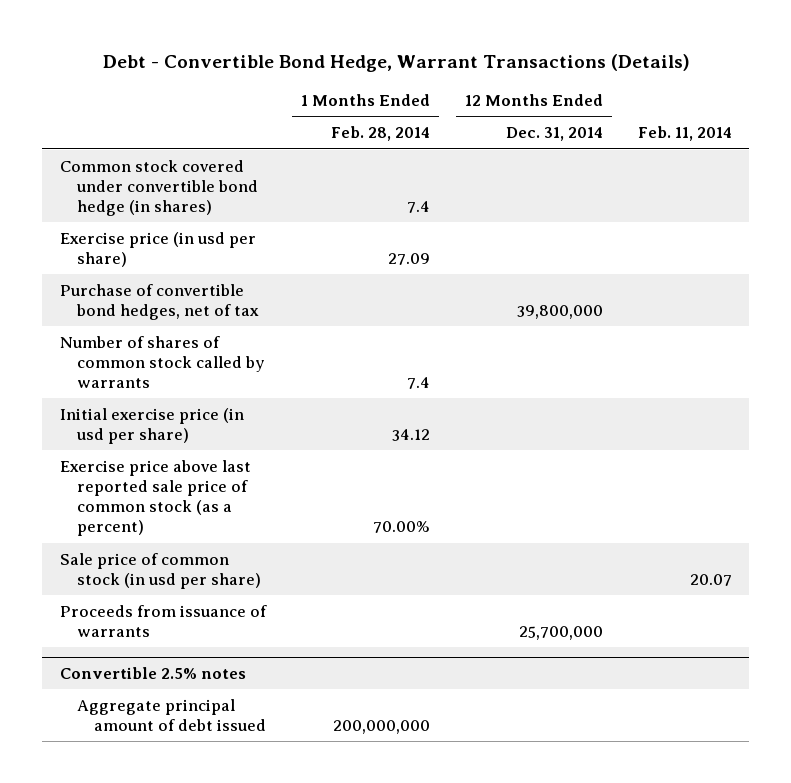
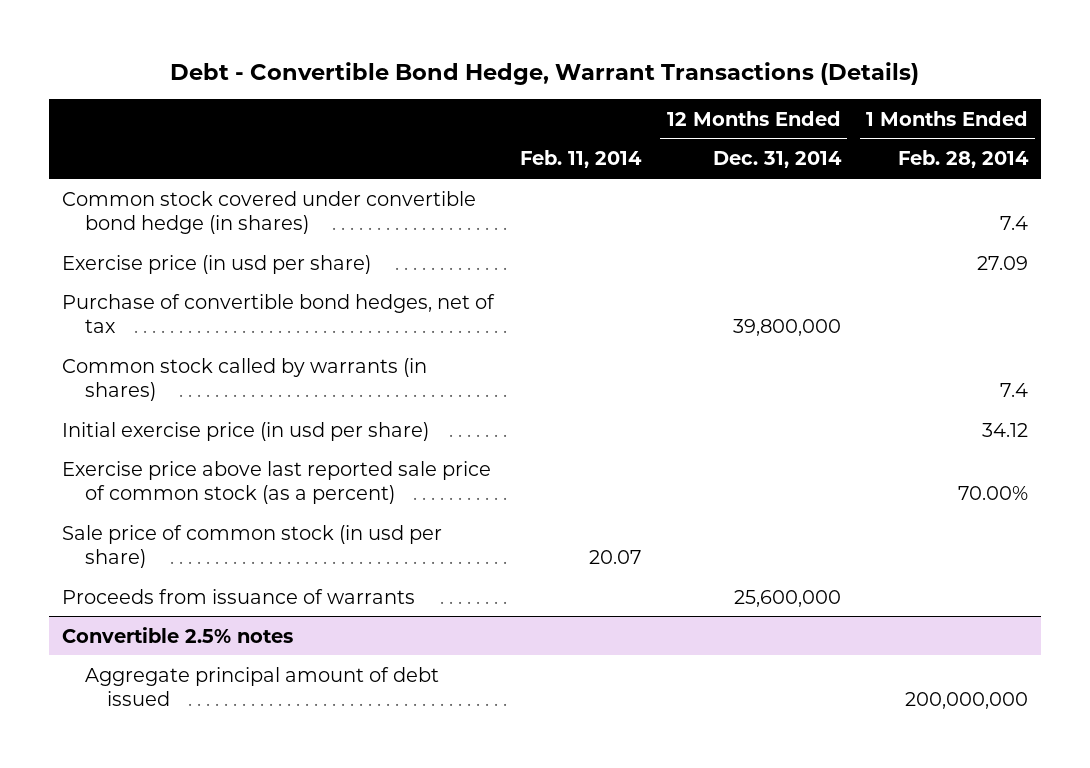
- | 1 Months Ended Feb. 28, 2014 | 12 Months Ended Dec. 31, 2014 | Feb. 11, 2014
+ | Feb. 11, 2014 | 12 Months Ended Dec. 31, 2014 | 1 Months Ended Feb. 28, 2014
- Number of shares of common stock called by warrants | 7.4 | |
+ Common stock called by warrants (in shares) | | | 7.4
- Proceeds from issuance of warrants | | 25,700,000 |
+ Proceeds from issuance of warrants | | 25,600,000 |

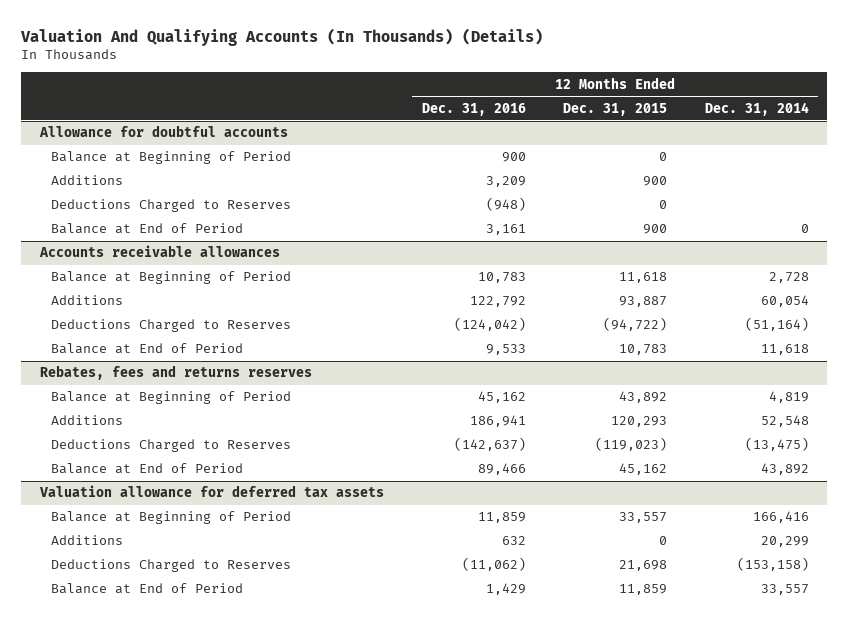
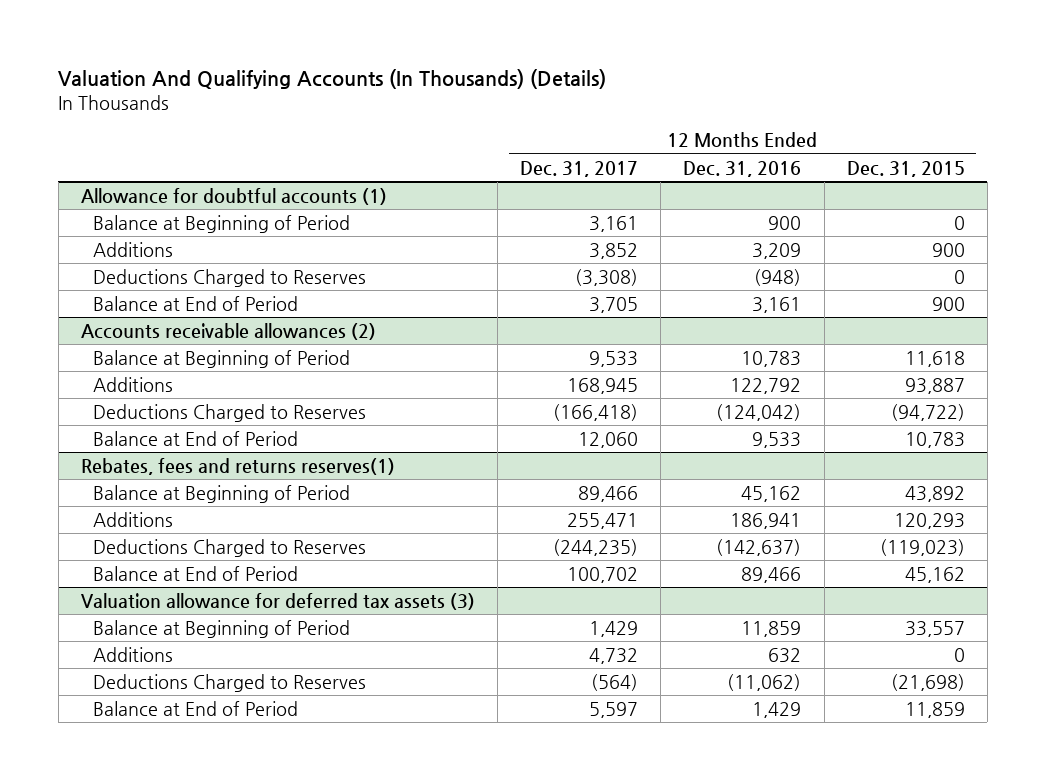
- | 12 Months Ended Dec. 31, 2016 | 12 Months Ended Dec. 31, 2015 | 12 Months Ended Dec. 31, 2014
+ | 12 Months Ended Dec. 31, 2017 | 12 Months Ended Dec. 31, 2016 | 12 Months Ended Dec. 31, 2015
- Allowance for doubtful accounts
+ Allowance for doubtful accounts (1)
- Accounts receivable allowances
+ Accounts receivable allowances (2)
- Rebates, fees and returns reserves
+ Rebates, fees and returns reserves(1)
- Valuation allowance for deferred tax assets
+ Valuation allowance for deferred tax assets (3)
- Deductions Charged to Reserves | (11,062) | 21,698 | (153,158)
+ Deductions Charged to Reserves | (564) | (11,062) | (21,698)

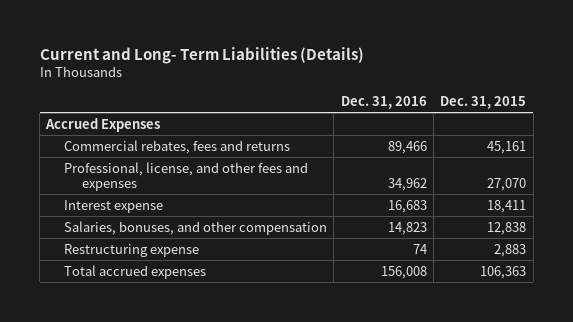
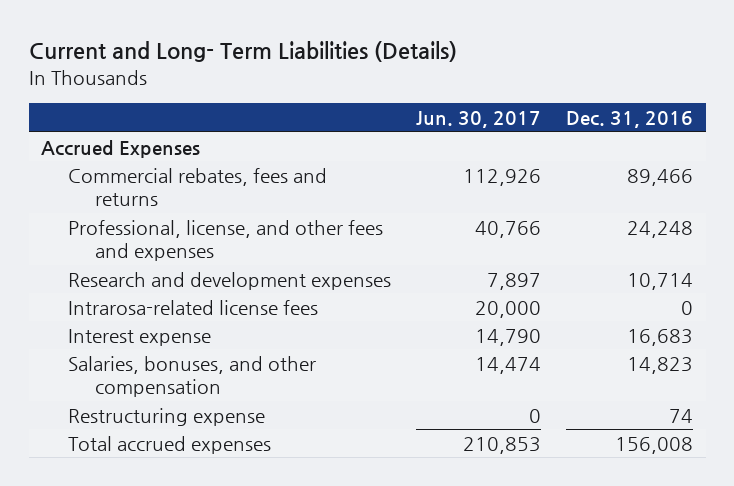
- | Dec. 31, 2016 | Dec. 31, 2015
+ | Jun. 30, 2017 | Dec. 31, 2016
- Professional, license, and other fees and expenses | 34,962 | 27,070
+ Professional, license, and other fees and expenses | 40,766 | 24,248
+ Research and development expenses | 7,897 | 10,714
+ Intrarosa-related license fees | 20,000 | 0

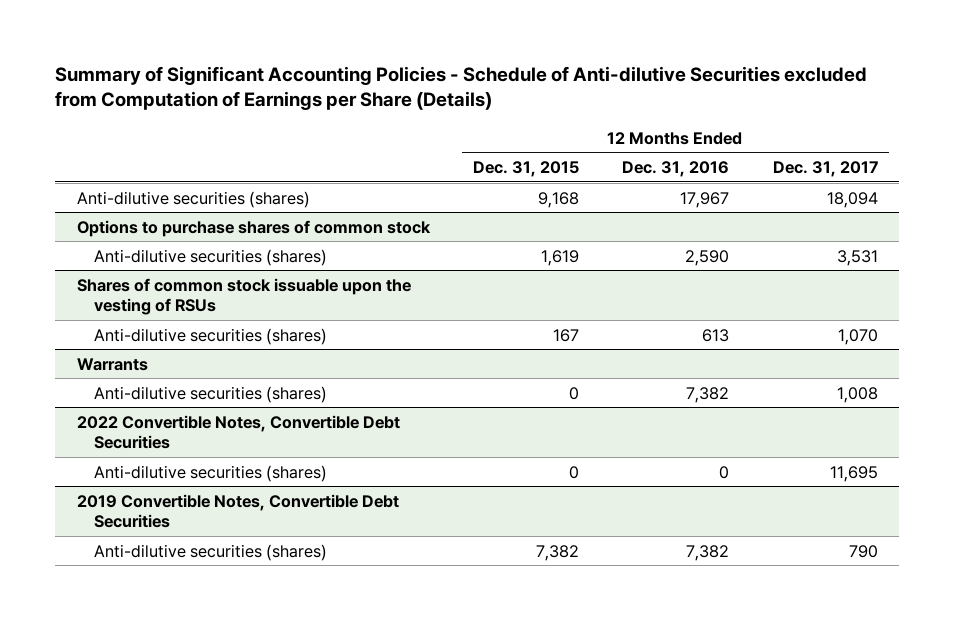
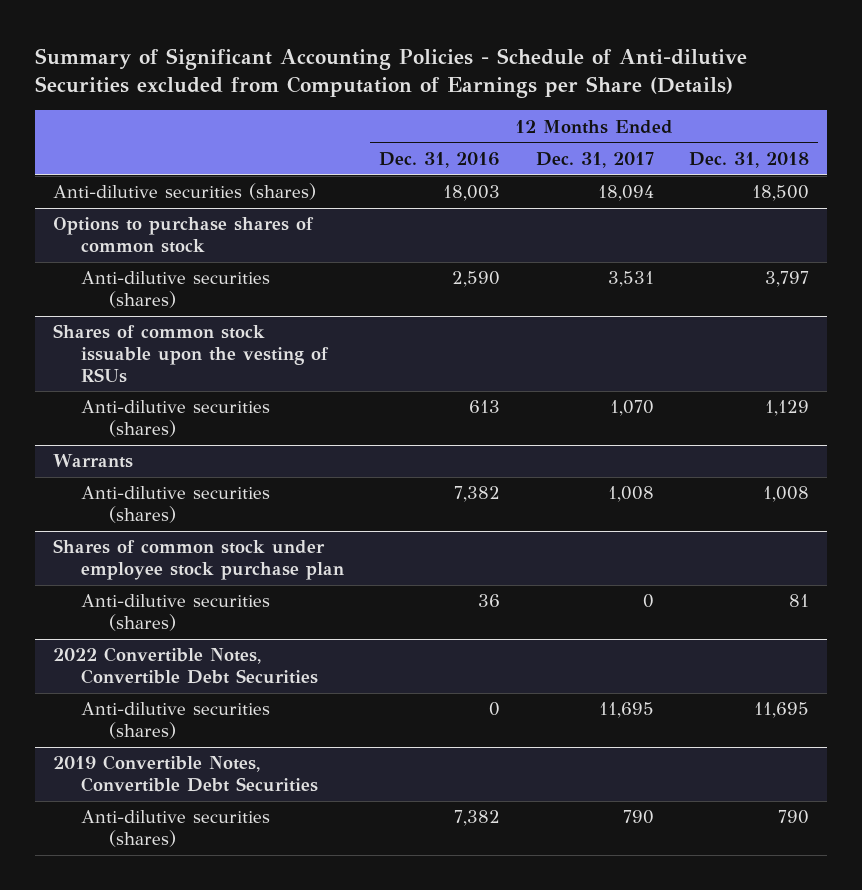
- | 12 Months Ended Dec. 31, 2015 | 12 Months Ended Dec. 31, 2016 | 12 Months Ended Dec. 31, 2017
+ | 12 Months Ended Dec. 31, 2016 | 12 Months Ended Dec. 31, 2017 | 12 Months Ended Dec. 31, 2018
- Anti-dilutive securities (shares) | 9,168 | 17,967 | 18,094
+ Anti-dilutive securities (shares) | 18,003 | 18,094 | 18,500
+ Shares of common stock under employee stock purchase plan
+ Anti-dilutive securities (shares) | 36 | 0 | 81

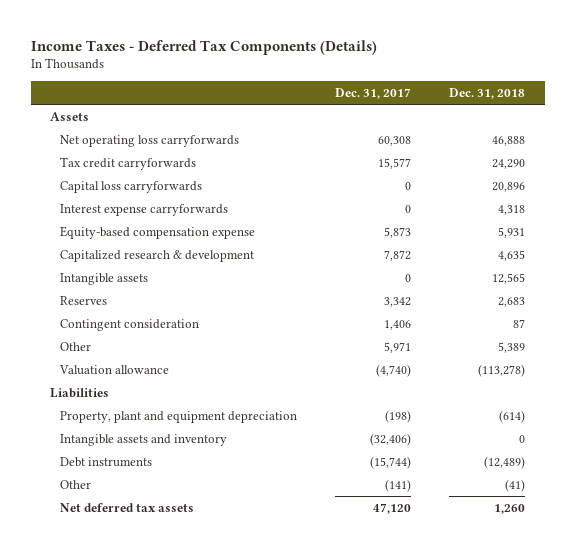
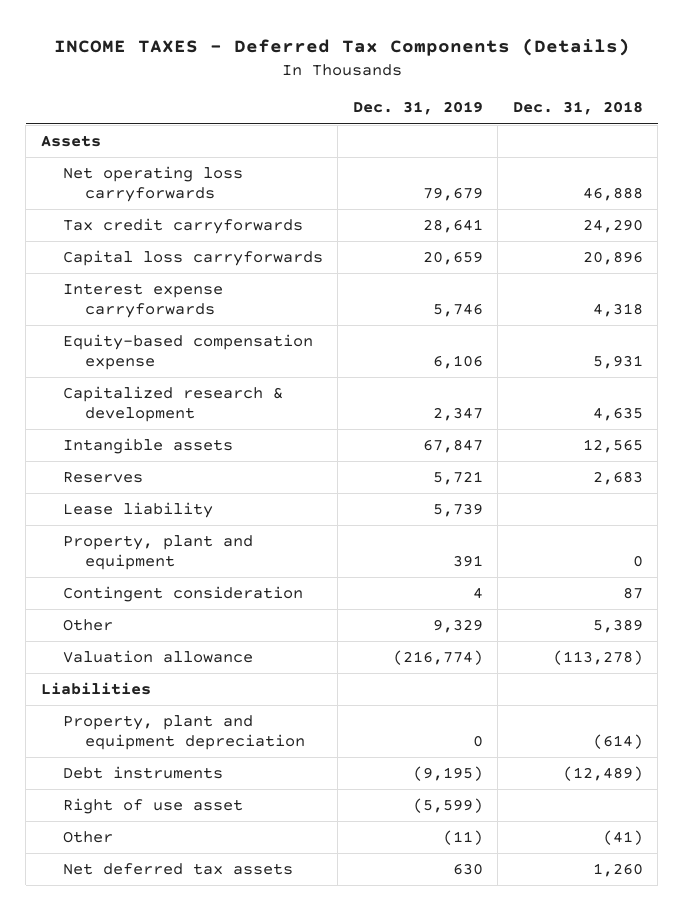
- Income Taxes - Deferred Tax Components (Details)
+ INCOME TAXES - Deferred Tax Components (Details)
- | Dec. 31, 2017 | Dec. 31, 2018
+ | Dec. 31, 2019 | Dec. 31, 2018
+ Lease liability | 5,739 |
+ Property, plant and equipment | 391 | 0
- Intangible assets and inventory | (32,406) | 0
+ Right of use asset | (5,599) |

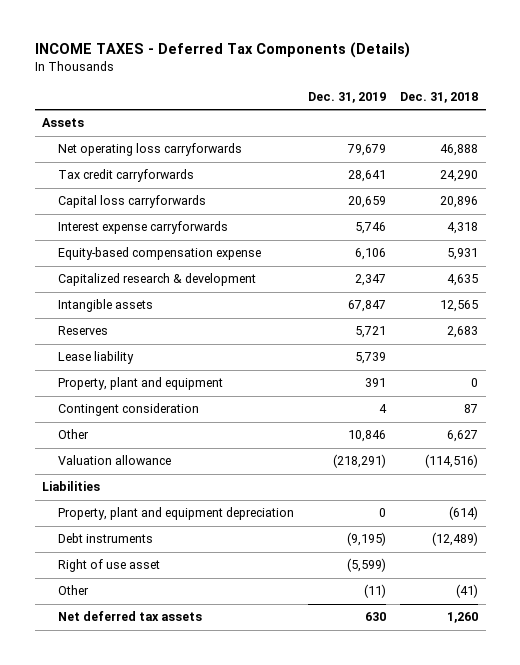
- Other | 9,329 | 5,389
- Valuation allowance | (216,774) | (113,278)
+ Other | 10,846 | 6,627
+ Valuation allowance | (218,291) | (114,516)

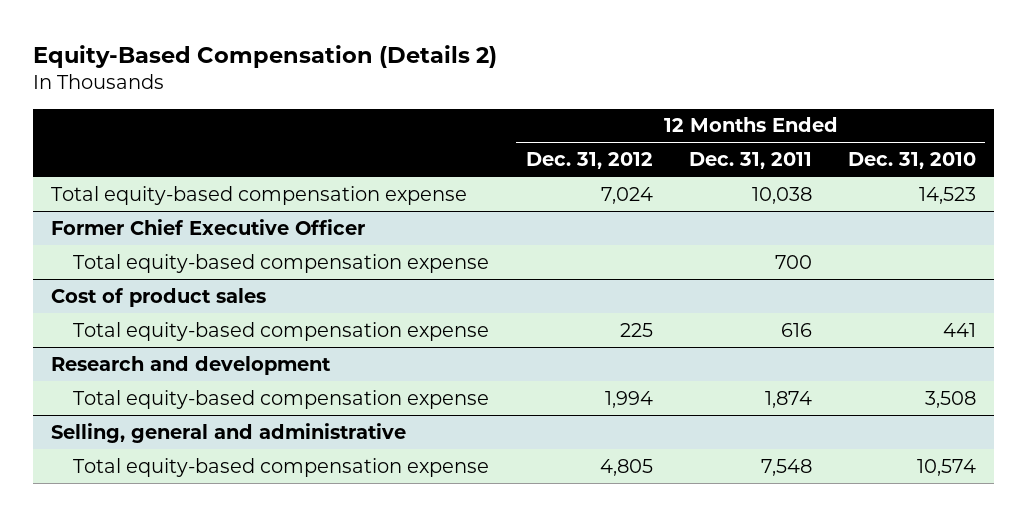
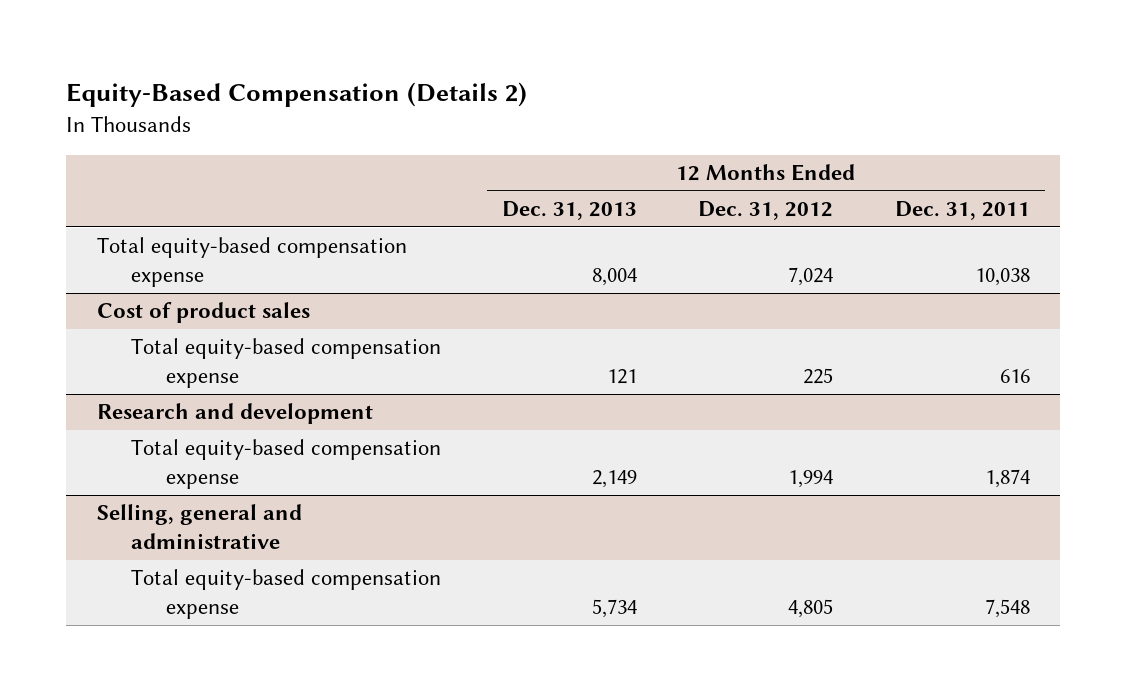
- | 12 Months Ended Dec. 31, 2012 | 12 Months Ended Dec. 31, 2011 | 12 Months Ended Dec. 31, 2010
+ | 12 Months Ended Dec. 31, 2013 | 12 Months Ended Dec. 31, 2012 | 12 Months Ended Dec. 31, 2011
- Former Chief Executive Officer
- Total equity-based compensation expense | | 700 |

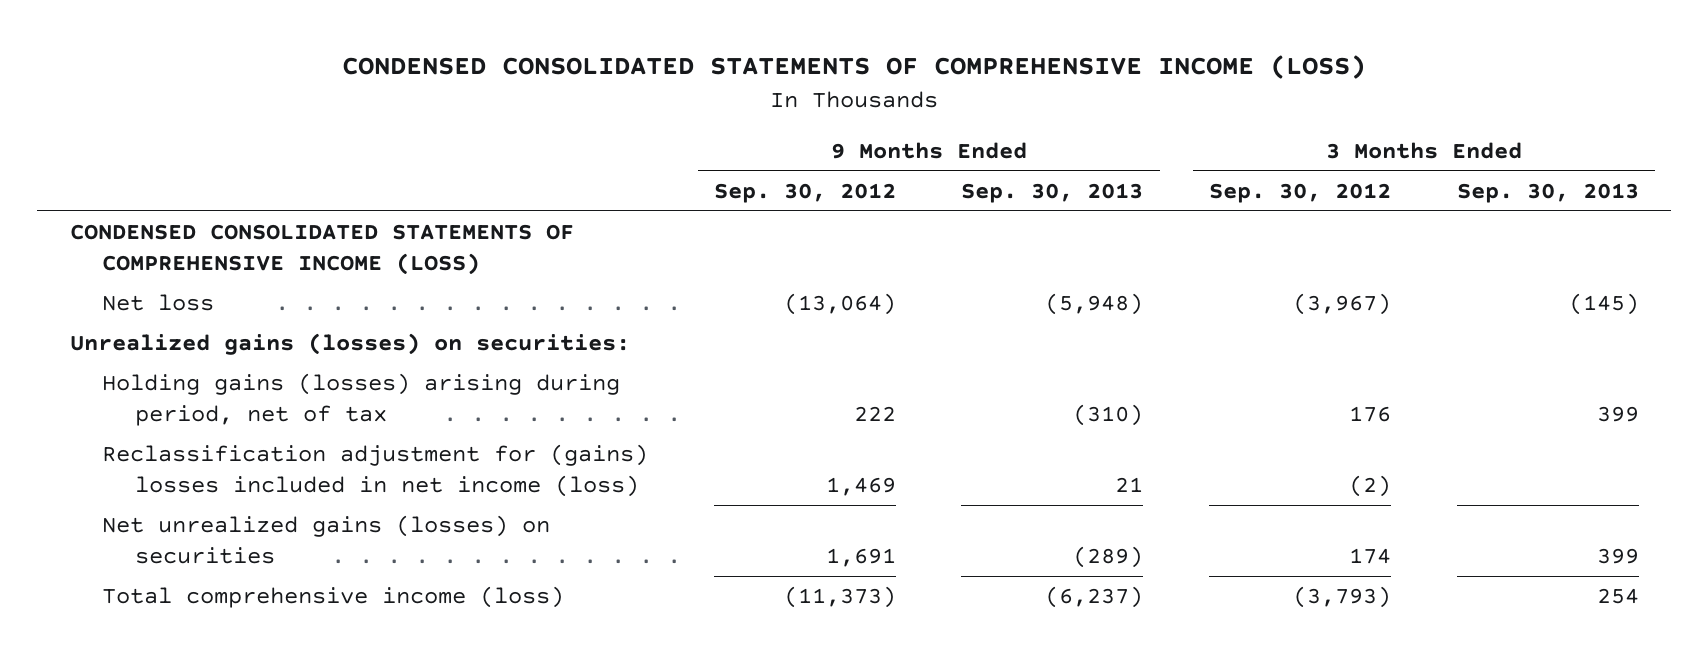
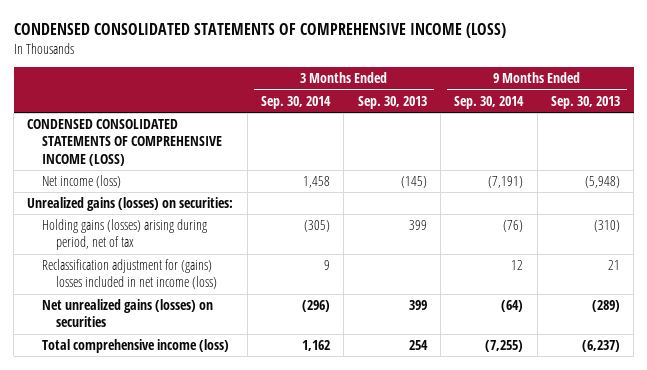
- | 9 Months Ended Sep. 30, 2012 | 9 Months Ended Sep. 30, 2013 | 3 Months Ended Sep. 30, 2012 | 3 Months Ended Sep. 30, 2013
+ | 3 Months Ended Sep. 30, 2014 | 3 Months Ended Sep. 30, 2013 | 9 Months Ended Sep. 30, 2014 | 9 Months Ended Sep. 30, 2013
- Net loss | (13,064) | (5,948) | (3,967) | (145)
+ Net income (loss) | 1,458 | (145) | (7,191) | (5,948)

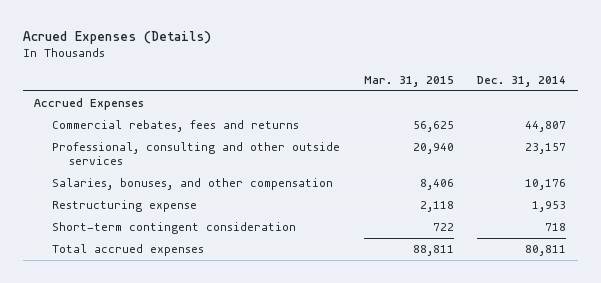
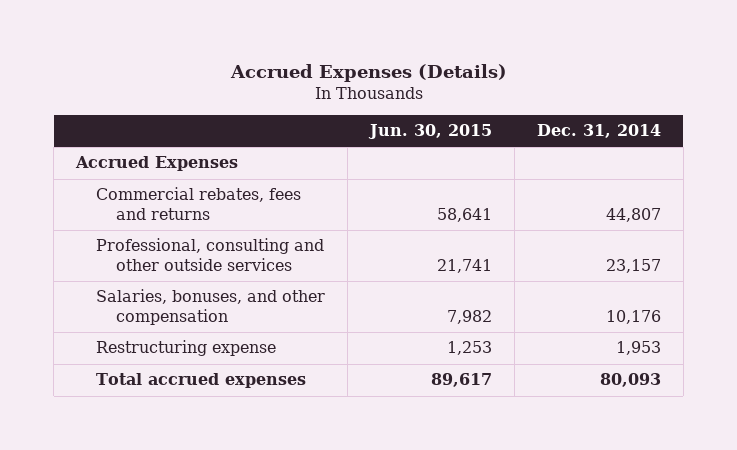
- Acrued Expenses (Details)
+ Accrued Expenses (Details)
- | Mar. 31, 2015 | Dec. 31, 2014
+ | Jun. 30, 2015 | Dec. 31, 2014
- Short-term contingent consideration | 722 | 718
- Total accrued expenses | 88,811 | 80,811
+ Total accrued expenses | 89,617 | 80,093

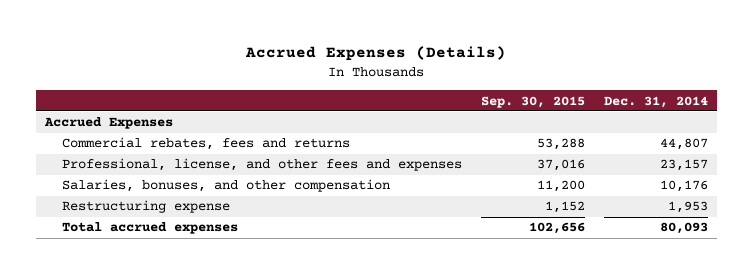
- | Jun. 30, 2015 | Dec. 31, 2014
+ | Sep. 30, 2015 | Dec. 31, 2014
- Professional, consulting and other outside services | 21,741 | 23,157
+ Professional, license, and other fees and expenses | 37,016 | 23,157

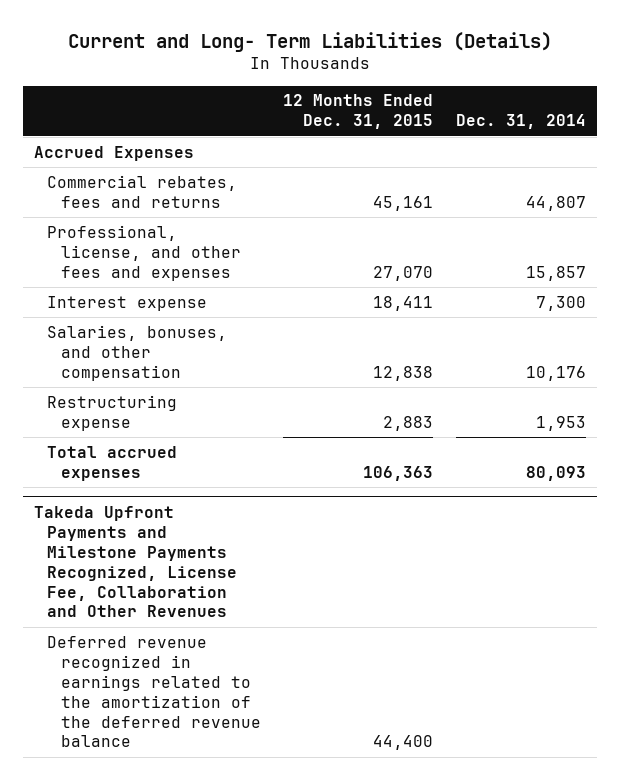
- Accrued Expenses (Details)
+ Current and Long- Term Liabilities (Details)
- | Sep. 30, 2015 | Dec. 31, 2014
+ | 12 Months Ended Dec. 31, 2015 | Dec. 31, 2014
- Professional, license, and other fees and expenses | 37,016 | 23,157
+ Professional, license, and other fees and expenses | 27,070 | 15,857
+ Interest expense | 18,411 | 7,300
+ Takeda Upfront Payments and Milestone Payments Recognized, License Fee, Collaboration and Other Revenues
+ Deferred revenue recognized in earnings related to the amortization of the deferred revenue balance | 44,400 |

